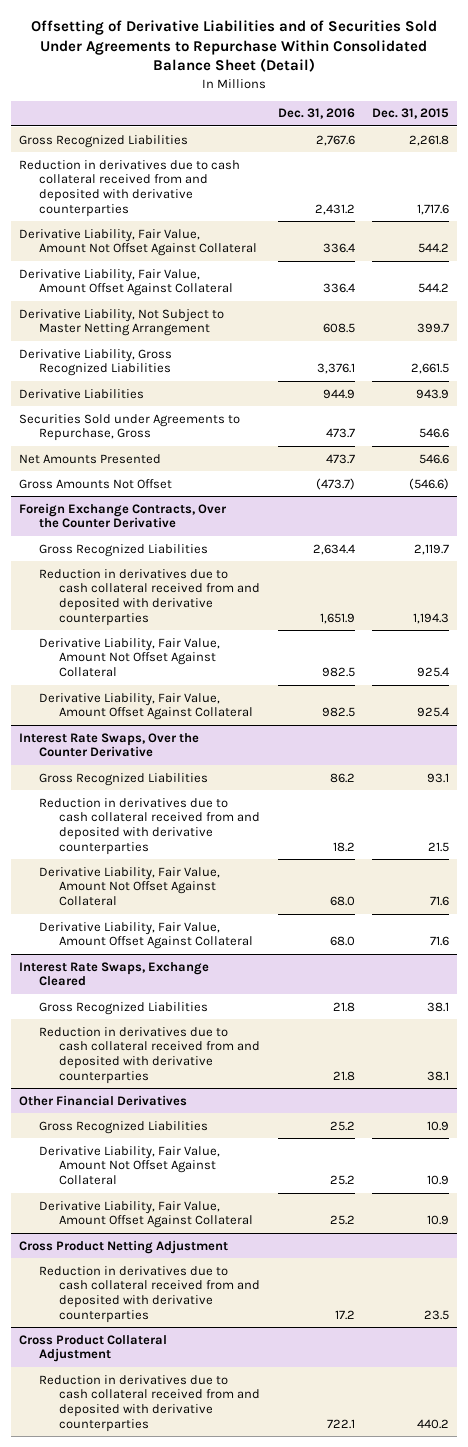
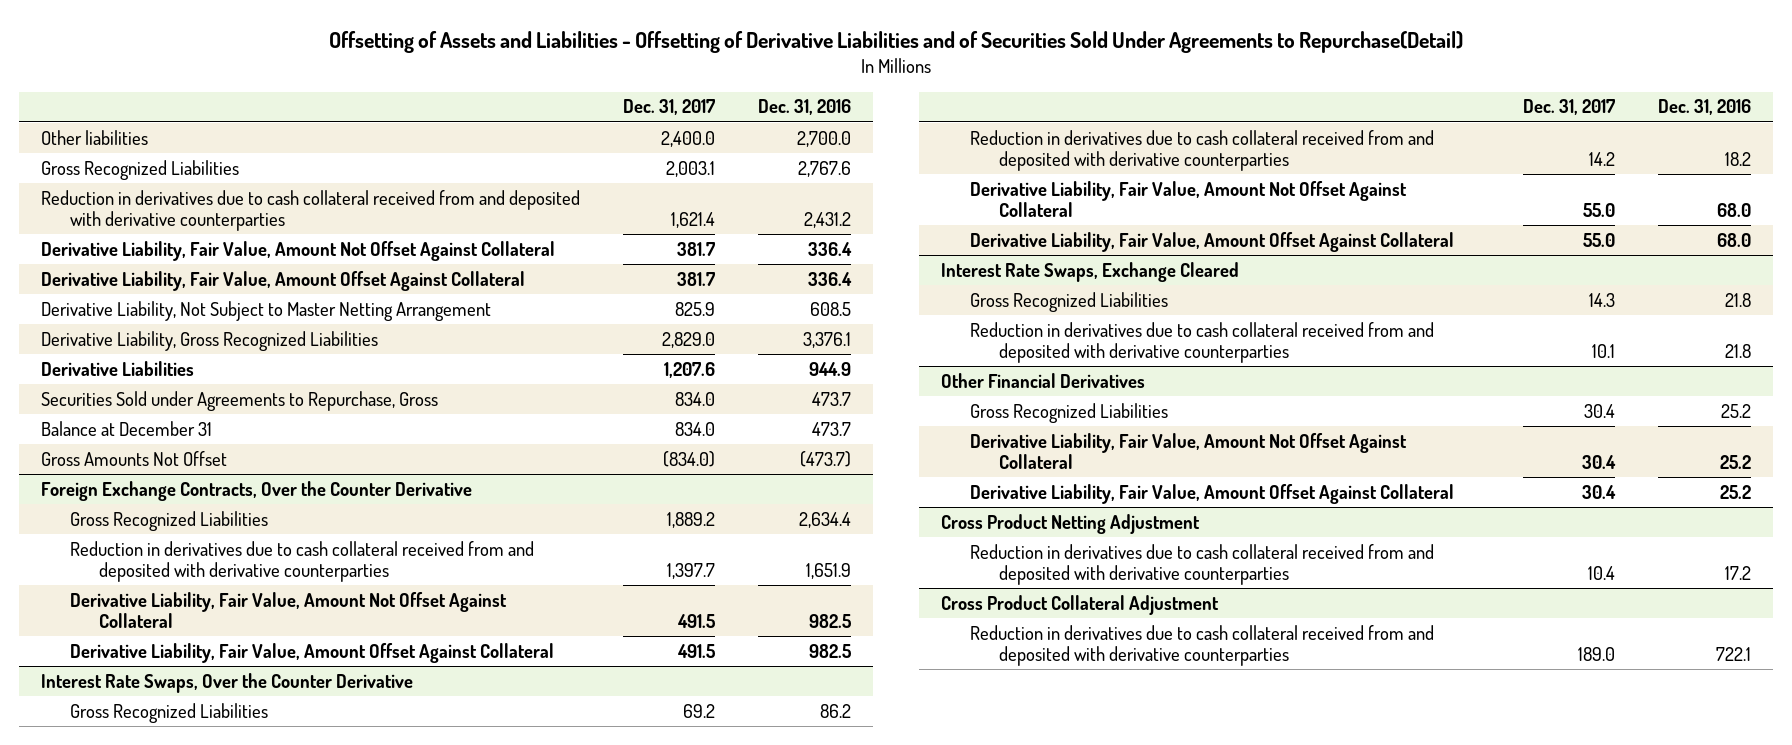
- Offsetting of Derivative Liabilities and of Securities Sold Under Agreements to Repurchase Within Consolidated Balance Sheet (Detail)
+ Offsetting of Assets and Liabilities - Offsetting of Derivative Liabilities and of Securities Sold Under Agreements to Repurchase(Detail)
- | Dec. 31, 2016 | Dec. 31, 2015
+ | Dec. 31, 2017 | Dec. 31, 2016
+ Other liabilities | 2,400.0 | 2,700.0
- Net Amounts Presented | 473.7 | 546.6
+ Balance at December 31 | 834.0 | 473.7

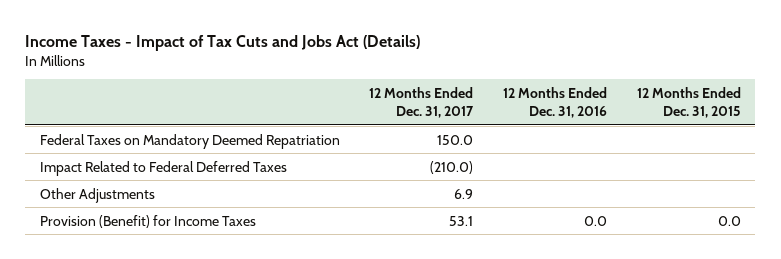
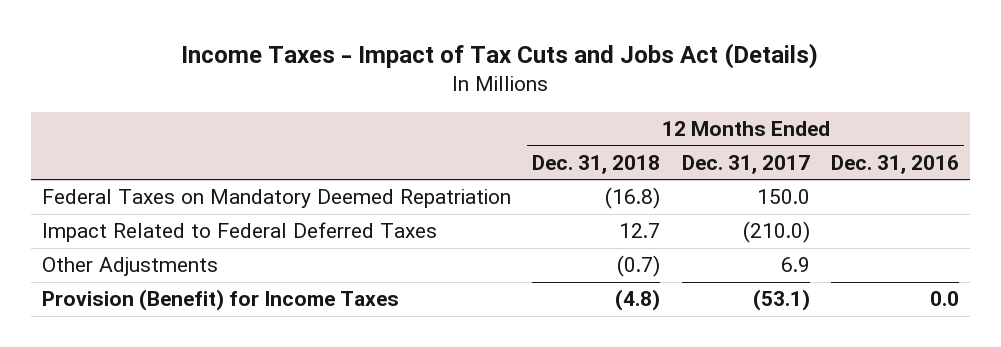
- | 12 Months Ended Dec. 31, 2017 | 12 Months Ended Dec. 31, 2016 | 12 Months Ended Dec. 31, 2015
+ | 12 Months Ended Dec. 31, 2018 | 12 Months Ended Dec. 31, 2017 | 12 Months Ended Dec. 31, 2016
- Provision (Benefit) for Income Taxes | 53.1 | 0.0 | 0.0
+ Provision (Benefit) for Income Taxes | (4.8) | (53.1) | 0.0

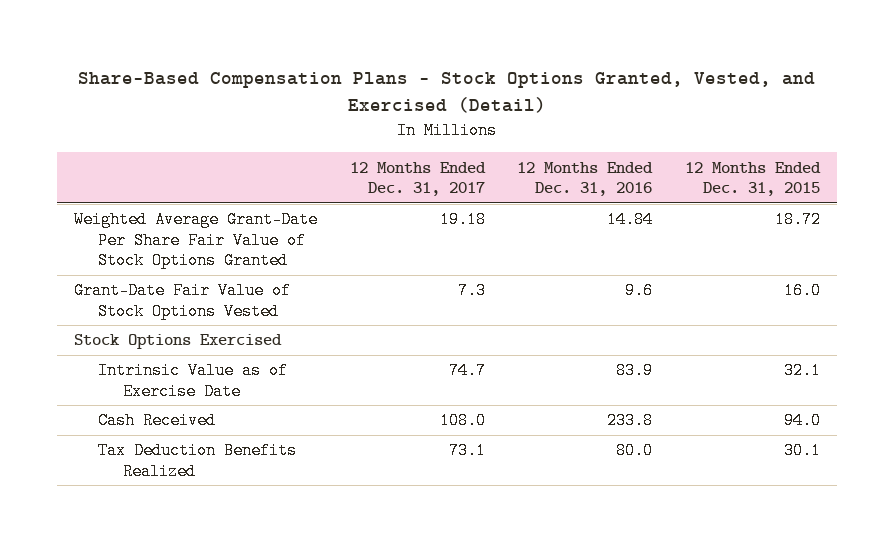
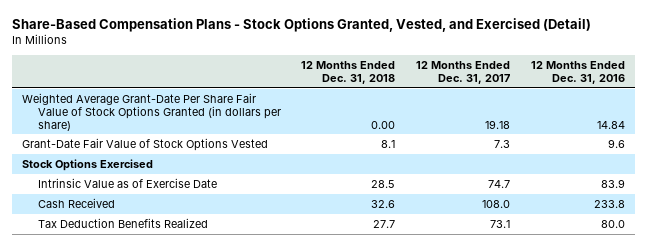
- | 12 Months Ended Dec. 31, 2017 | 12 Months Ended Dec. 31, 2016 | 12 Months Ended Dec. 31, 2015
+ | 12 Months Ended Dec. 31, 2018 | 12 Months Ended Dec. 31, 2017 | 12 Months Ended Dec. 31, 2016
- Weighted Average Grant-Date Per Share Fair Value of Stock Options Granted | 19.18 | 14.84 | 18.72
+ Weighted Average Grant-Date Per Share Fair Value of Stock Options Granted (in dollars per share) | 0.00 | 19.18 | 14.84

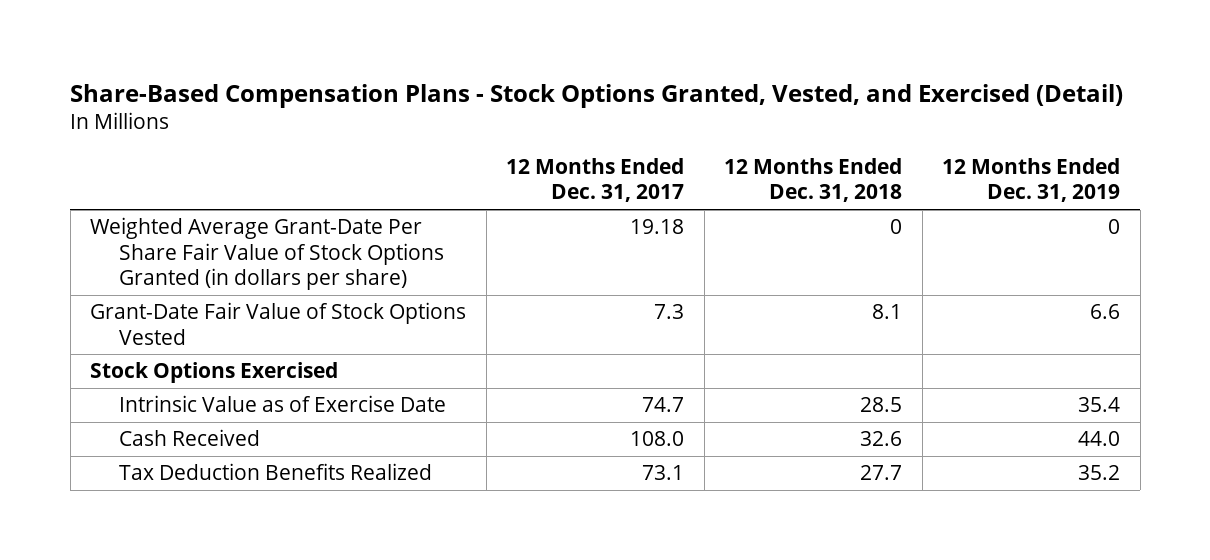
- | 12 Months Ended Dec. 31, 2018 | 12 Months Ended Dec. 31, 2017 | 12 Months Ended Dec. 31, 2016
+ | 12 Months Ended Dec. 31, 2017 | 12 Months Ended Dec. 31, 2018 | 12 Months Ended Dec. 31, 2019
- Weighted Average Grant-Date Per Share Fair Value of Stock Options Granted (in dollars per share) | 0.00 | 19.18 | 14.84
+ Weighted Average Grant-Date Per Share Fair Value of Stock Options Granted (in dollars per share) | 19.18 | 0 | 0

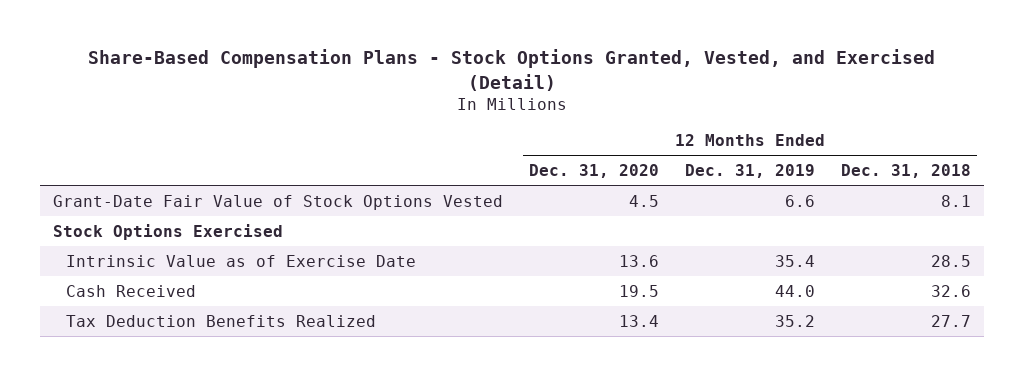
- | 12 Months Ended Dec. 31, 2017 | 12 Months Ended Dec. 31, 2018 | 12 Months Ended Dec. 31, 2019
+ | 12 Months Ended Dec. 31, 2020 | 12 Months Ended Dec. 31, 2019 | 12 Months Ended Dec. 31, 2018
- Weighted Average Grant-Date Per Share Fair Value of Stock Options Granted (in dollars per share) | 19.18 | 0 | 0

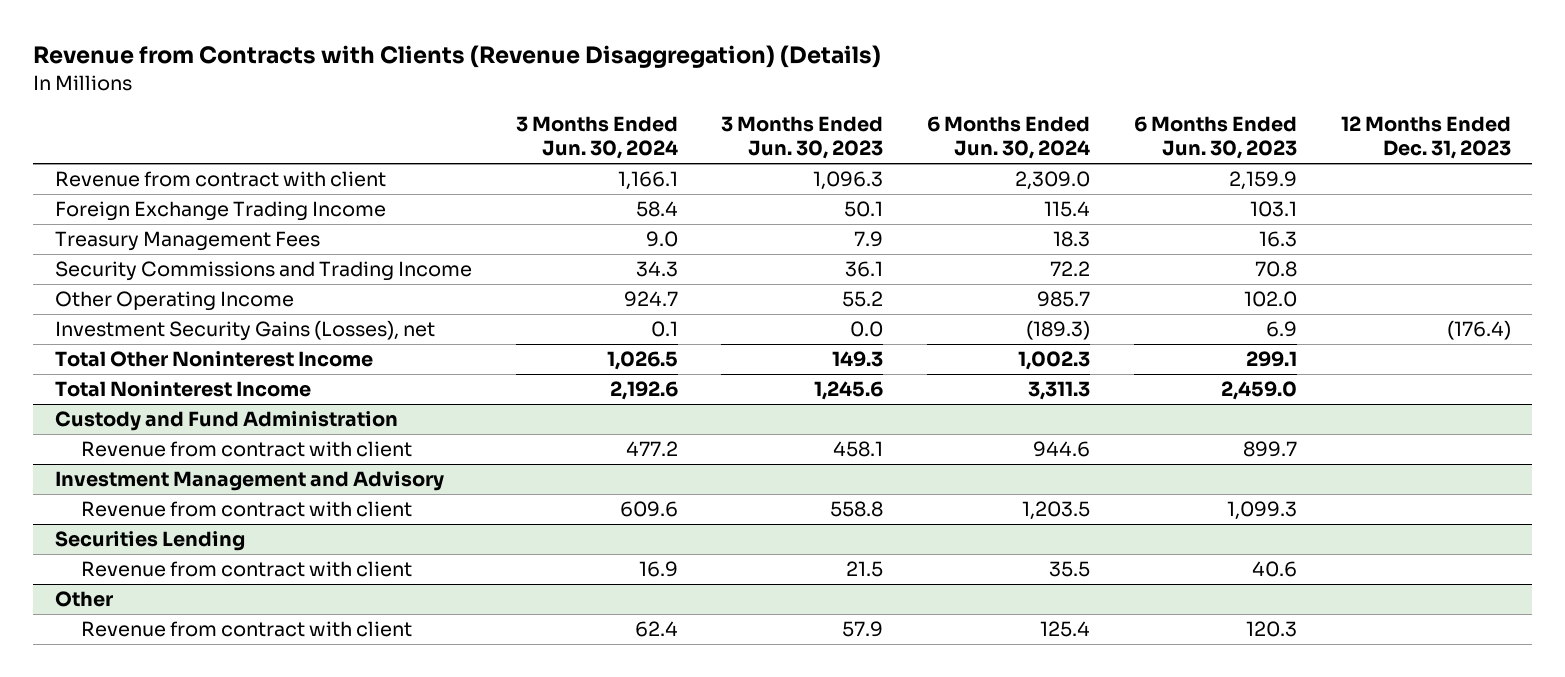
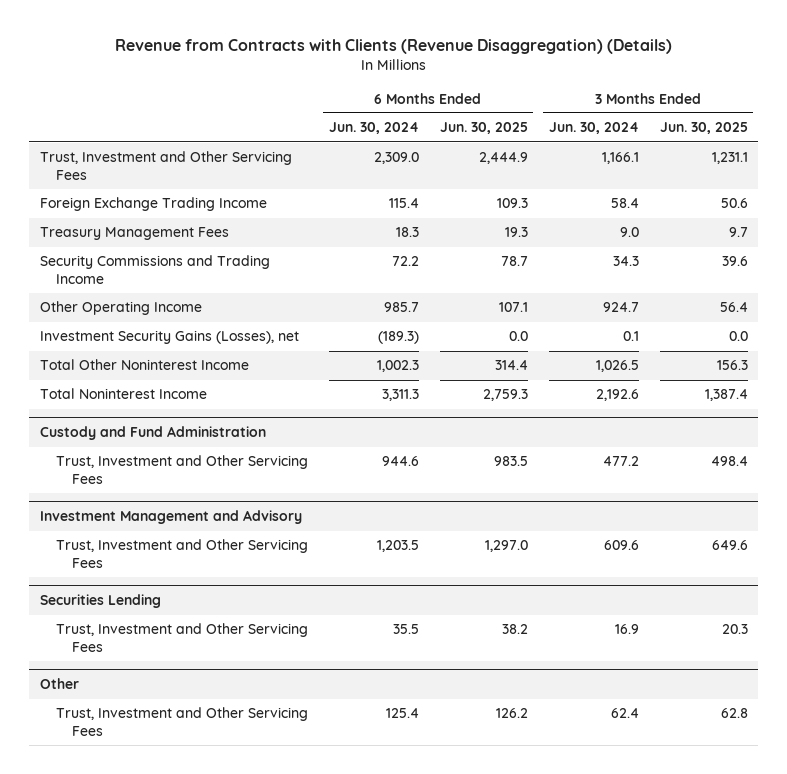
- | 3 Months Ended Jun. 30, 2024 | 3 Months Ended Jun. 30, 2023 | 6 Months Ended Jun. 30, 2024 | 6 Months Ended Jun. 30, 2023 | 12 Months Ended Dec. 31, 2023
+ | 6 Months Ended Jun. 30, 2024 | 6 Months Ended Jun. 30, 2025 | 3 Months Ended Jun. 30, 2024 | 3 Months Ended Jun. 30, 2025
- Revenue from contract with client | 1,166.1 | 1,096.3 | 2,309.0 | 2,159.9 |
+ Trust, Investment and Other Servicing Fees | 2,309.0 | 2,444.9 | 1,166.1 | 1,231.1
@ Custody and Fund Administration
- Revenue from contract with client | 477.2 | 458.1 | 944.6 | 899.7 |
+ Trust, Investment and Other Servicing Fees | 944.6 | 983.5 | 477.2 | 498.4
@ Investment Management and Advisory
- Revenue from contract with client | 609.6 | 558.8 | 1,203.5 | 1,099.3 |
+ Trust, Investment and Other Servicing Fees | 1,203.5 | 1,297.0 | 609.6 | 649.6
@ Securities Lending
- Revenue from contract with client | 16.9 | 21.5 | 35.5 | 40.6 |
+ Trust, Investment and Other Servicing Fees | 35.5 | 38.2 | 16.9 | 20.3
@ Other
- Revenue from contract with client | 62.4 | 57.9 | 125.4 | 120.3 |
+ Trust, Investment and Other Servicing Fees | 125.4 | 126.2 | 62.4 | 62.8

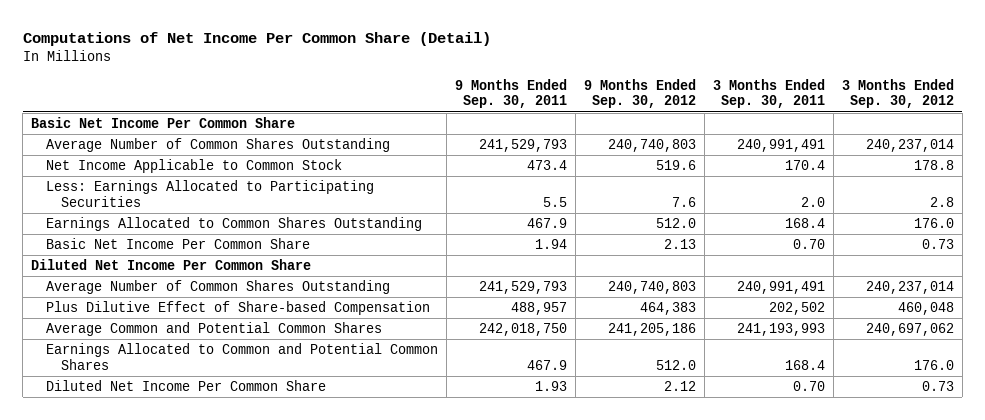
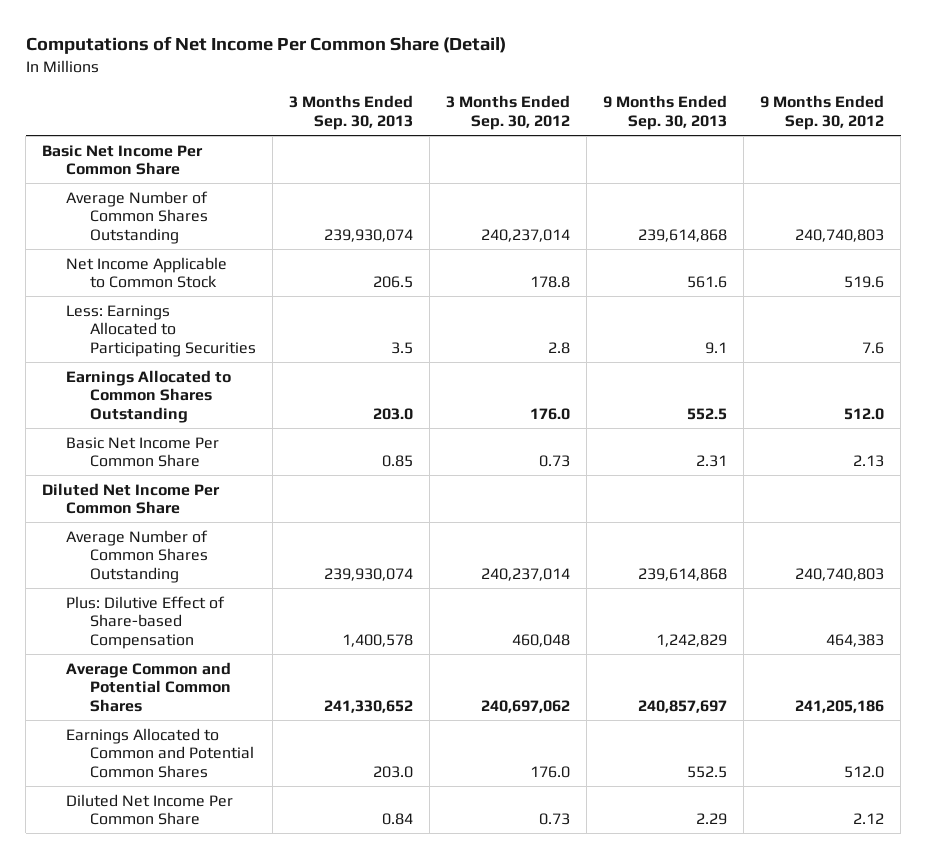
- | 9 Months Ended Sep. 30, 2011 | 9 Months Ended Sep. 30, 2012 | 3 Months Ended Sep. 30, 2011 | 3 Months Ended Sep. 30, 2012
+ | 3 Months Ended Sep. 30, 2013 | 3 Months Ended Sep. 30, 2012 | 9 Months Ended Sep. 30, 2013 | 9 Months Ended Sep. 30, 2012
- Plus Dilutive Effect of Share-based Compensation | 488,957 | 464,383 | 202,502 | 460,048
+ Plus: Dilutive Effect of Share-based Compensation | 1,400,578 | 460,048 | 1,242,829 | 464,383

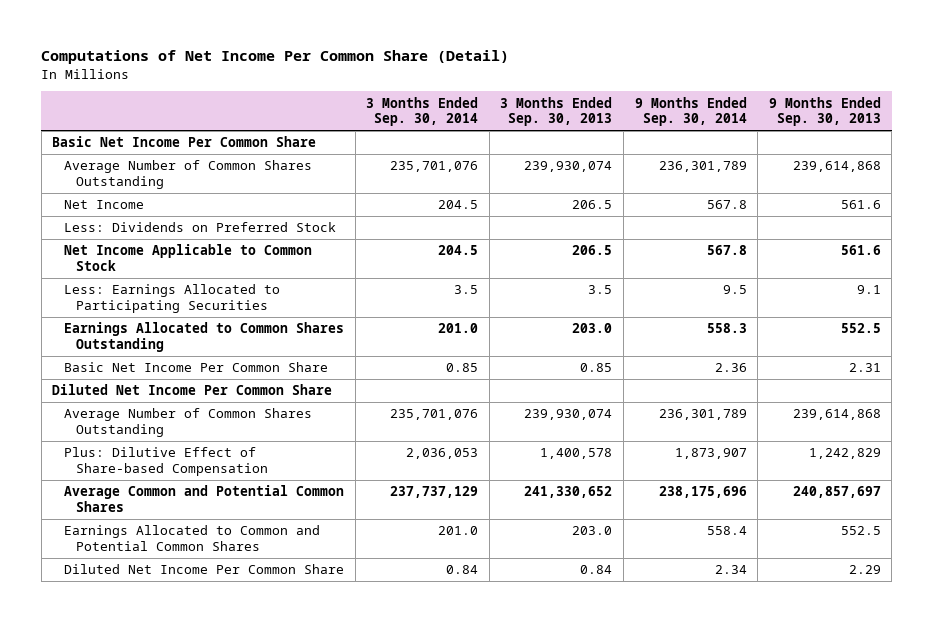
- | 3 Months Ended Sep. 30, 2013 | 3 Months Ended Sep. 30, 2012 | 9 Months Ended Sep. 30, 2013 | 9 Months Ended Sep. 30, 2012
+ | 3 Months Ended Sep. 30, 2014 | 3 Months Ended Sep. 30, 2013 | 9 Months Ended Sep. 30, 2014 | 9 Months Ended Sep. 30, 2013
+ Net Income | 204.5 | 206.5 | 567.8 | 561.6
+ Less: Dividends on Preferred Stock

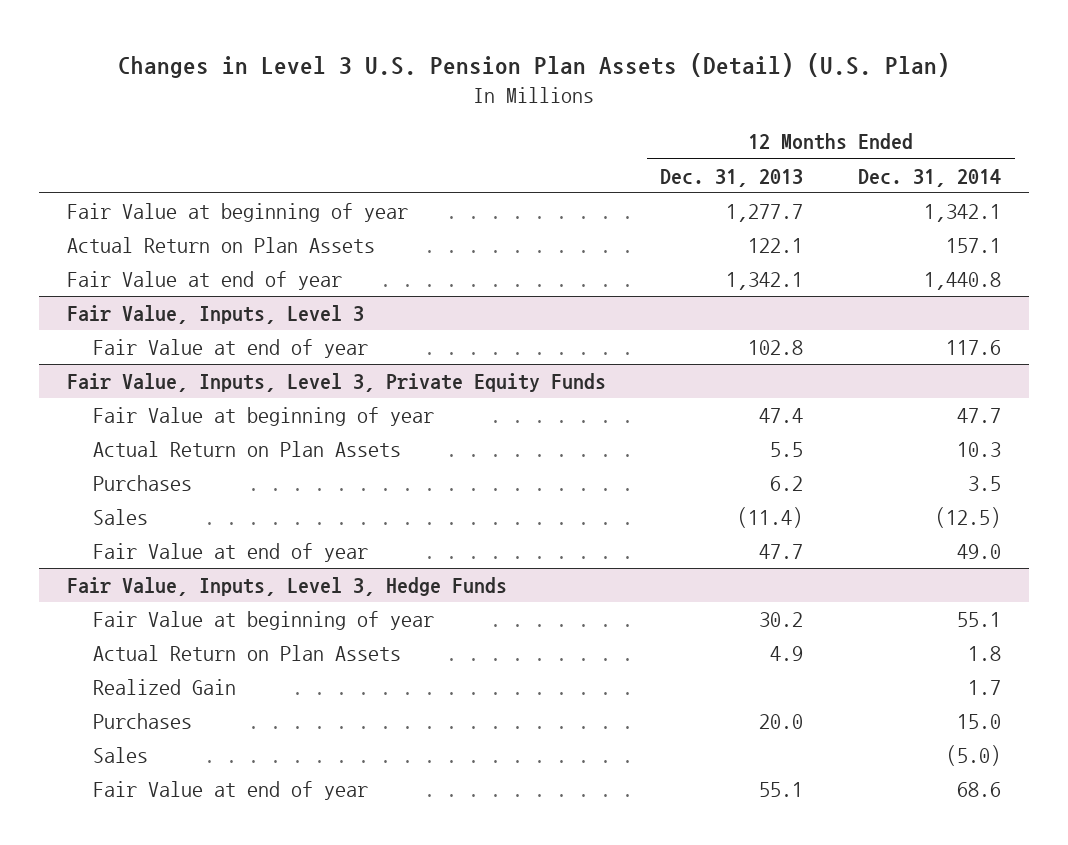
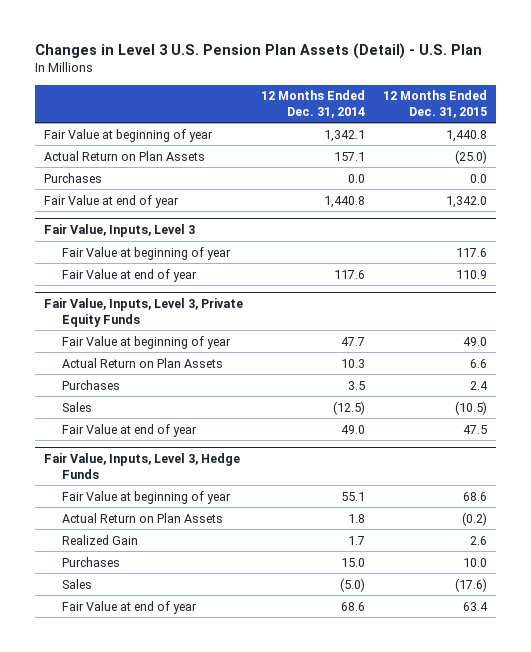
- Changes in Level 3 U.S. Pension Plan Assets (Detail) (U.S. Plan)
+ Changes in Level 3 U.S. Pension Plan Assets (Detail) - U.S. Plan
- | 12 Months Ended Dec. 31, 2013 | 12 Months Ended Dec. 31, 2014
+ | 12 Months Ended Dec. 31, 2014 | 12 Months Ended Dec. 31, 2015
+ Purchases | 0.0 | 0.0
@ Fair Value, Inputs, Level 3
+ Fair Value at beginning of year | | 117.6

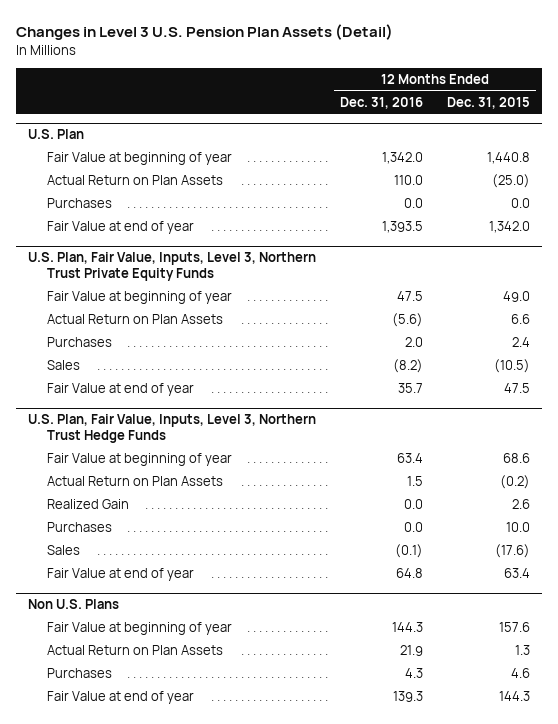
- Changes in Level 3 U.S. Pension Plan Assets (Detail) - U.S. Plan
+ Changes in Level 3 U.S. Pension Plan Assets (Detail)
- | 12 Months Ended Dec. 31, 2014 | 12 Months Ended Dec. 31, 2015
+ | 12 Months Ended Dec. 31, 2016 | 12 Months Ended Dec. 31, 2015
+ U.S. Plan
- Fair Value, Inputs, Level 3
- Fair Value at beginning of year | | 117.6
- Fair Value at end of year | 117.6 | 110.9
- Fair Value, Inputs, Level 3, Private Equity Funds
+ U.S. Plan, Fair Value, Inputs, Level 3, Northern Trust Private Equity Funds
- Fair Value, Inputs, Level 3, Hedge Funds
+ U.S. Plan, Fair Value, Inputs, Level 3, Northern Trust Hedge Funds
+ Non U.S. Plans
+ Fair Value at beginning of year | 144.3 | 157.6
+ Actual Return on Plan Assets | 21.9 | 1.3
+ Purchases | 4.3 | 4.6
+ Fair Value at end of year | 139.3 | 144.3

